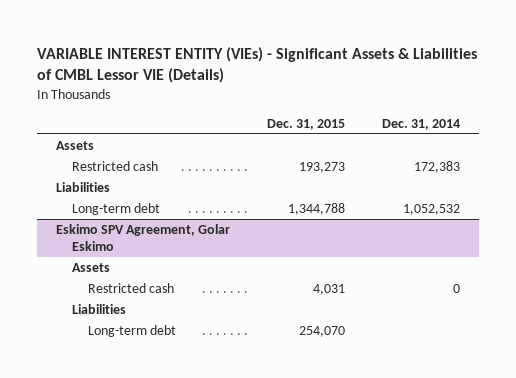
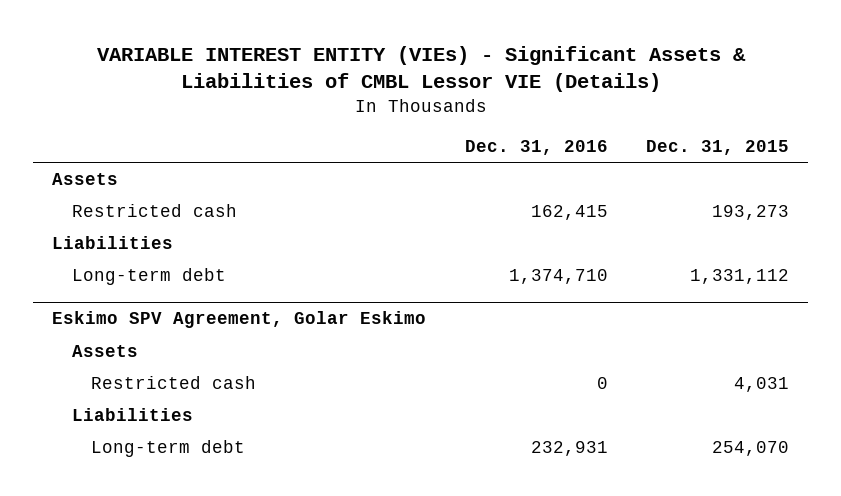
- | Dec. 31, 2015 | Dec. 31, 2014
+ | Dec. 31, 2016 | Dec. 31, 2015
- Long-term debt | 1,344,788 | 1,052,532
+ Long-term debt | 1,374,710 | 1,331,112

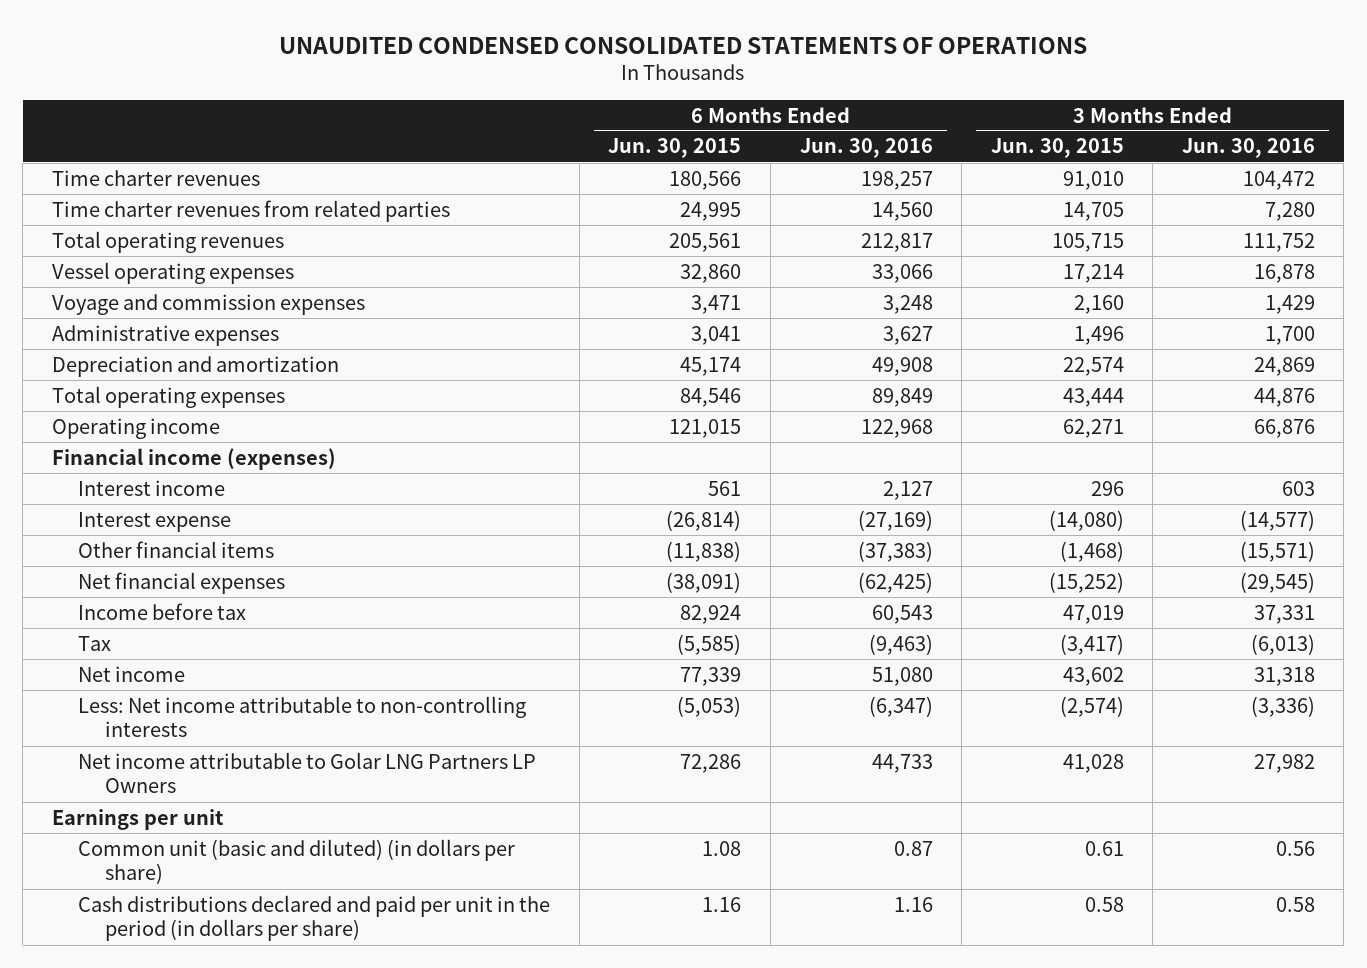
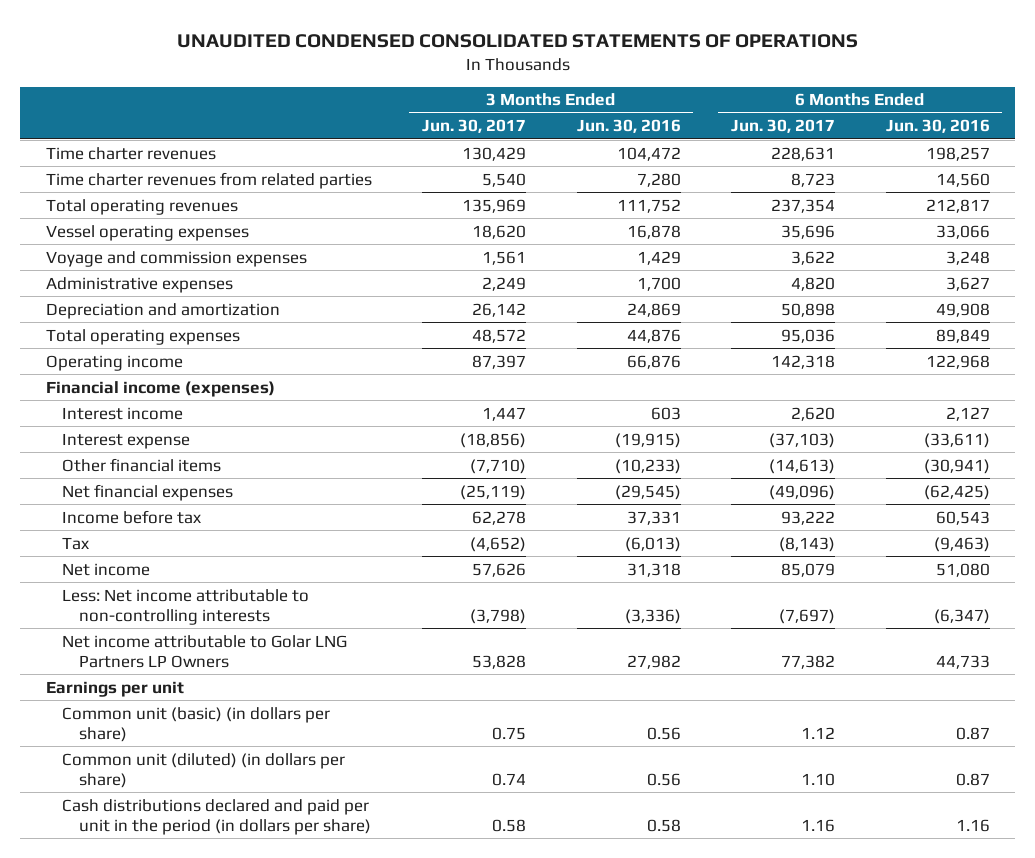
- | 6 Months Ended Jun. 30, 2015 | 6 Months Ended Jun. 30, 2016 | 3 Months Ended Jun. 30, 2015 | 3 Months Ended Jun. 30, 2016
+ | 3 Months Ended Jun. 30, 2017 | 3 Months Ended Jun. 30, 2016 | 6 Months Ended Jun. 30, 2017 | 6 Months Ended Jun. 30, 2016
- Interest expense | (26,814) | (27,169) | (14,080) | (14,577)
- Other financial items | (11,838) | (37,383) | (1,468) | (15,571)
+ Interest expense | (18,856) | (19,915) | (37,103) | (33,611)
+ Other financial items | (7,710) | (10,233) | (14,613) | (30,941)
- Common unit (basic and diluted) (in dollars per share) | 1.08 | 0.87 | 0.61 | 0.56
+ Common unit (basic) (in dollars per share) | 0.75 | 0.56 | 1.12 | 0.87
+ Common unit (diluted) (in dollars per share) | 0.74 | 0.56 | 1.10 | 0.87

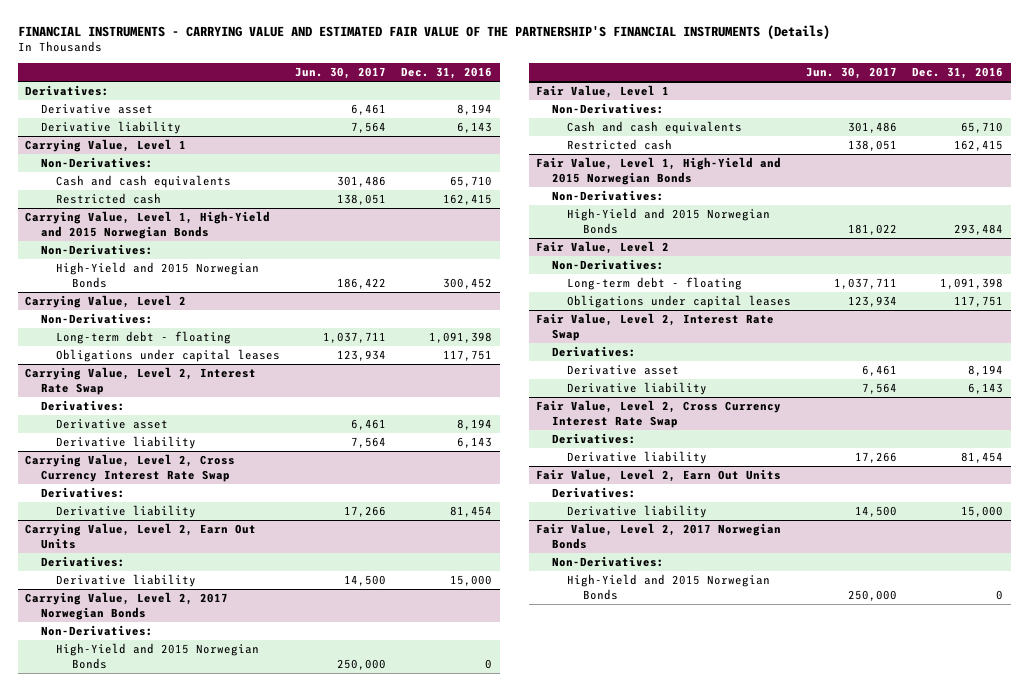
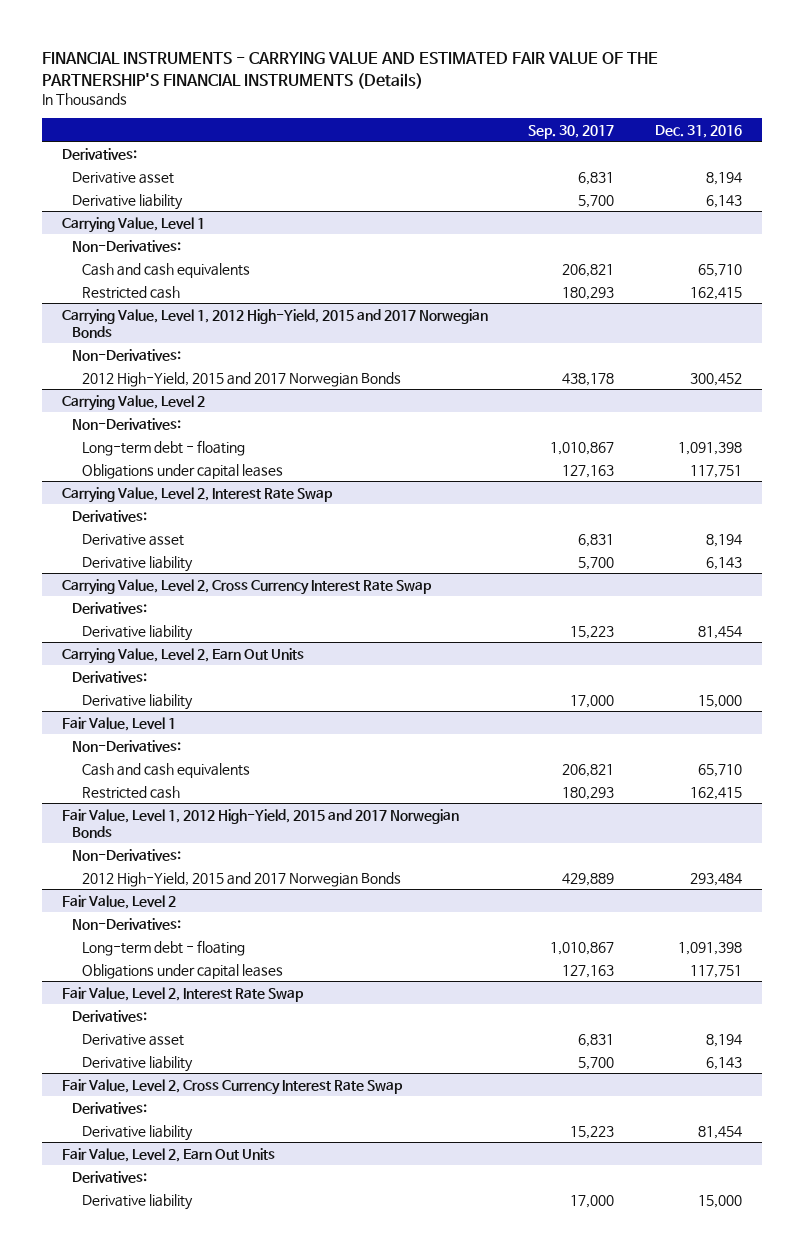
- | Jun. 30, 2017 | Dec. 31, 2016
+ | Sep. 30, 2017 | Dec. 31, 2016
- Carrying Value, Level 1, High-Yield and 2015 Norwegian Bonds
+ Carrying Value, Level 1, 2012 High-Yield, 2015 and 2017 Norwegian Bonds
- High-Yield and 2015 Norwegian Bonds | 186,422 | 300,452
+ 2012 High-Yield, 2015 and 2017 Norwegian Bonds | 438,178 | 300,452
- Carrying Value, Level 2, 2017 Norwegian Bonds
- Non-Derivatives:
- High-Yield and 2015 Norwegian Bonds | 250,000 | 0
- Fair Value, Level 1, High-Yield and 2015 Norwegian Bonds
+ Fair Value, Level 1, 2012 High-Yield, 2015 and 2017 Norwegian Bonds
- High-Yield and 2015 Norwegian Bonds | 181,022 | 293,484
+ 2012 High-Yield, 2015 and 2017 Norwegian Bonds | 429,889 | 293,484
- Fair Value, Level 2, 2017 Norwegian Bonds
- Non-Derivatives:
- High-Yield and 2015 Norwegian Bonds | 250,000 | 0

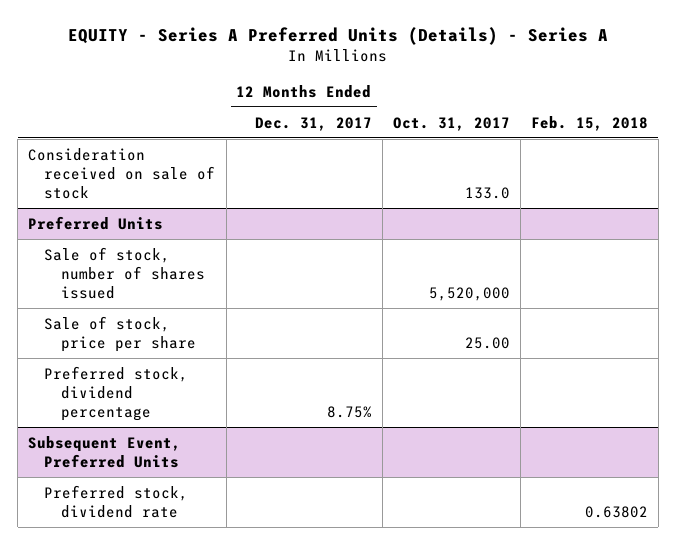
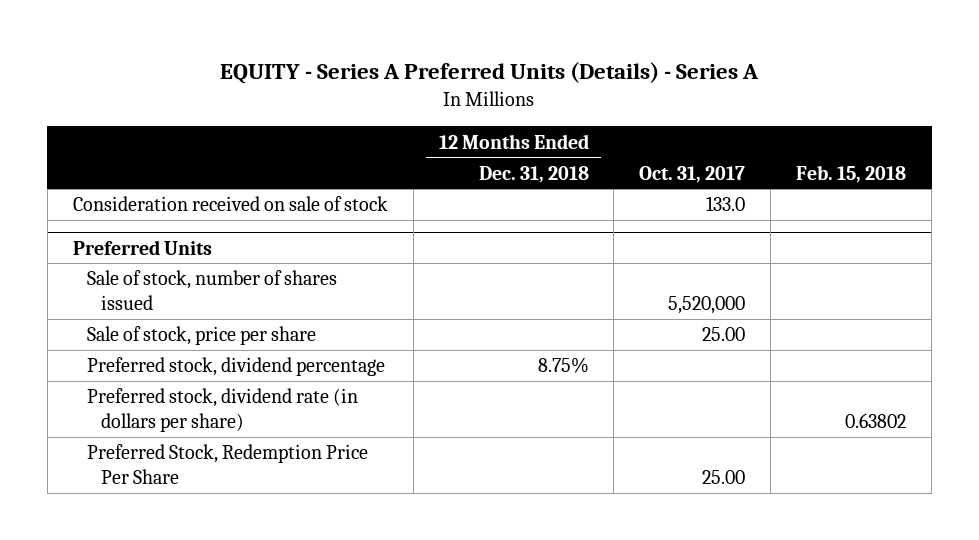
- | 12 Months Ended Dec. 31, 2017 | Oct. 31, 2017 | Feb. 15, 2018
+ | 12 Months Ended Dec. 31, 2018 | Oct. 31, 2017 | Feb. 15, 2018
- Subsequent Event, Preferred Units
- Preferred stock, dividend rate | | | 0.63802
@ Preferred Units
+ Preferred stock, dividend rate (in dollars per share) | | | 0.63802
+ Preferred Stock, Redemption Price Per Share | | 25.00 |

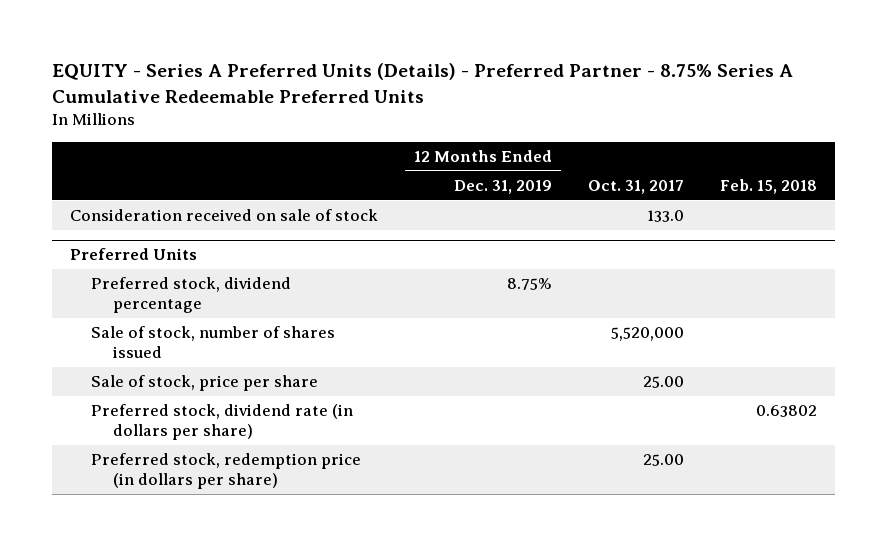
- EQUITY - Series A Preferred Units (Details) - Series A
+ EQUITY - Series A Preferred Units (Details) - Preferred Partner - 8.75% Series A Cumulative Redeemable Preferred Units
- | 12 Months Ended Dec. 31, 2018 | Oct. 31, 2017 | Feb. 15, 2018
+ | 12 Months Ended Dec. 31, 2019 | Oct. 31, 2017 | Feb. 15, 2018
@ Preferred Units
moved up: Preferred stock, dividend percentage | 8.75% | |
- Preferred Stock, Redemption Price Per Share | | 25.00 |
+ Preferred stock, redemption price (in dollars per share) | | 25.00 |

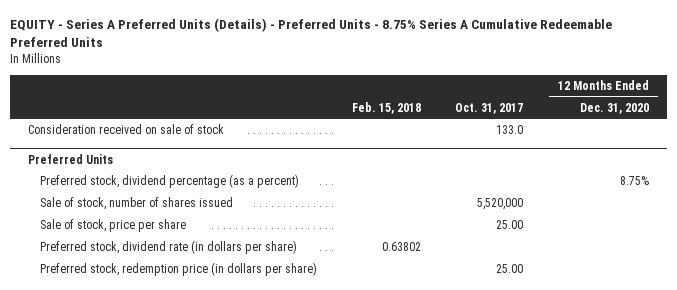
- EQUITY - Series A Preferred Units (Details) - Preferred Partner - 8.75% Series A Cumulative Redeemable Preferred Units
+ EQUITY - Series A Preferred Units (Details) - Preferred Units - 8.75% Series A Cumulative Redeemable Preferred Units
- | 12 Months Ended Dec. 31, 2019 | Oct. 31, 2017 | Feb. 15, 2018
+ | Feb. 15, 2018 | Oct. 31, 2017 | 12 Months Ended Dec. 31, 2020
@ Preferred Units
- Preferred stock, dividend percentage | 8.75% | |
+ Preferred stock, dividend percentage (as a percent) | | | 8.75%

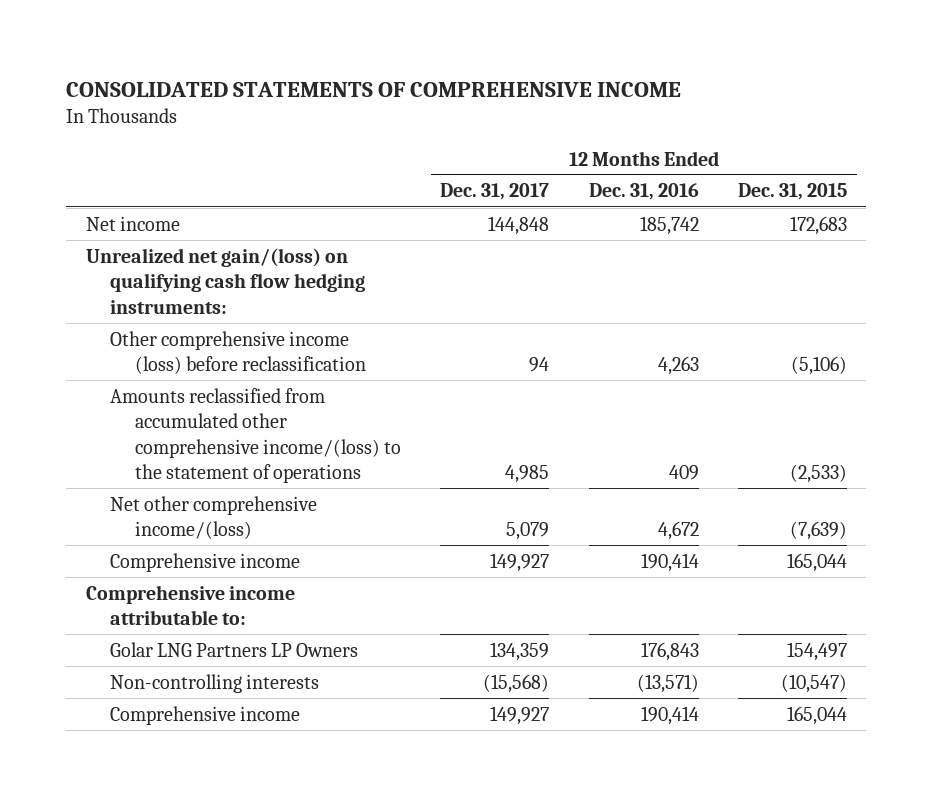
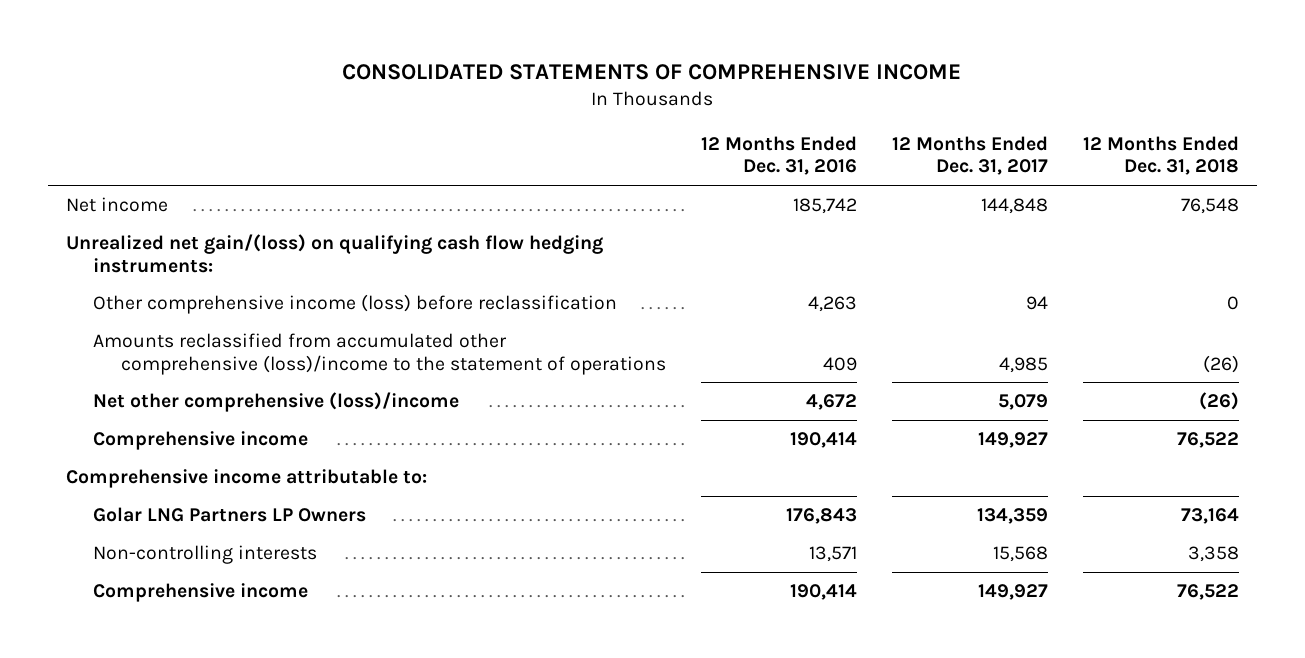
- | 12 Months Ended Dec. 31, 2017 | 12 Months Ended Dec. 31, 2016 | 12 Months Ended Dec. 31, 2015
+ | 12 Months Ended Dec. 31, 2016 | 12 Months Ended Dec. 31, 2017 | 12 Months Ended Dec. 31, 2018
- Amounts reclassified from accumulated other comprehensive income/(loss) to the statement of operations | 4,985 | 409 | (2,533)
- Net other comprehensive income/(loss) | 5,079 | 4,672 | (7,639)
+ Amounts reclassified from accumulated other comprehensive (loss)/income to the statement of operations | 409 | 4,985 | (26)
+ Net other comprehensive (loss)/income | 4,672 | 5,079 | (26)
- Non-controlling interests | (15,568) | (13,571) | (10,547)
+ Non-controlling interests | 13,571 | 15,568 | 3,358

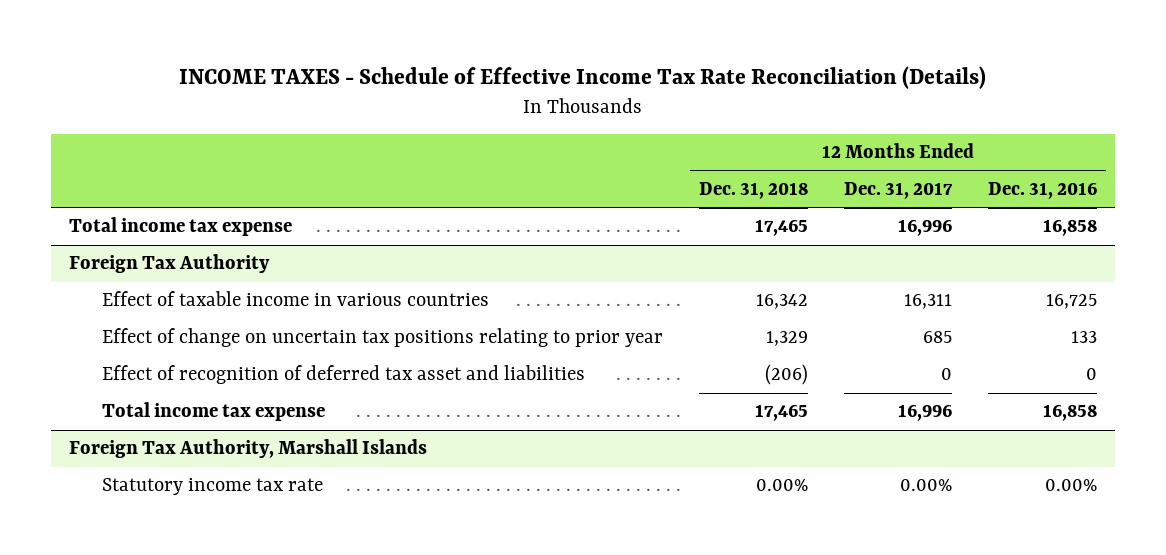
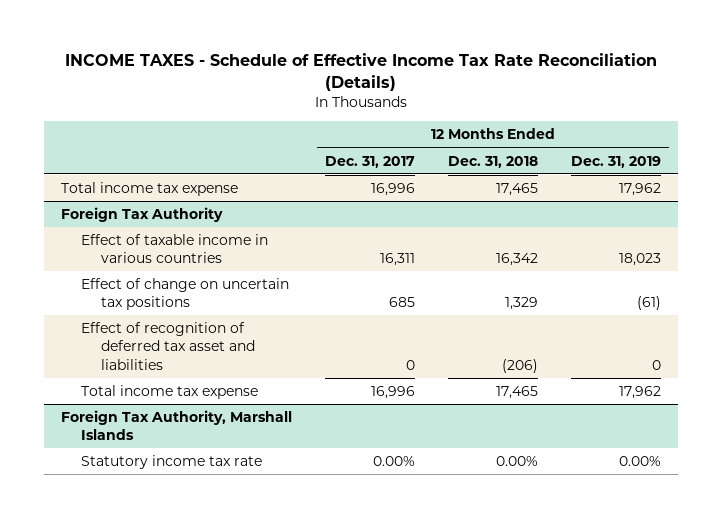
- | 12 Months Ended Dec. 31, 2018 | 12 Months Ended Dec. 31, 2017 | 12 Months Ended Dec. 31, 2016
+ | 12 Months Ended Dec. 31, 2017 | 12 Months Ended Dec. 31, 2018 | 12 Months Ended Dec. 31, 2019
@ Foreign Tax Authority
- Effect of change on uncertain tax positions relating to prior year | 1,329 | 685 | 133
+ Effect of change on uncertain tax positions | 685 | 1,329 | (61)

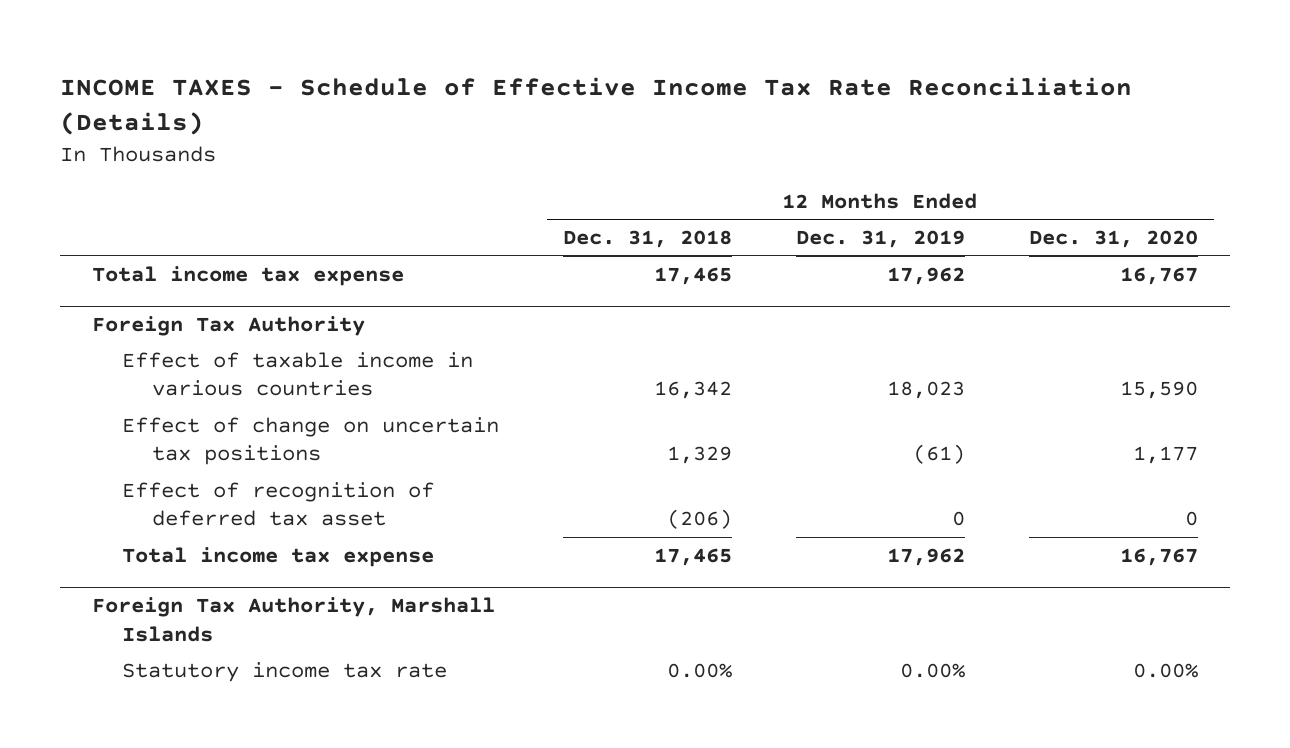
- | 12 Months Ended Dec. 31, 2017 | 12 Months Ended Dec. 31, 2018 | 12 Months Ended Dec. 31, 2019
+ | 12 Months Ended Dec. 31, 2018 | 12 Months Ended Dec. 31, 2019 | 12 Months Ended Dec. 31, 2020
@ Foreign Tax Authority
- Effect of recognition of deferred tax asset and liabilities | 0 | (206) | 0
+ Effect of recognition of deferred tax asset | (206) | 0 | 0

